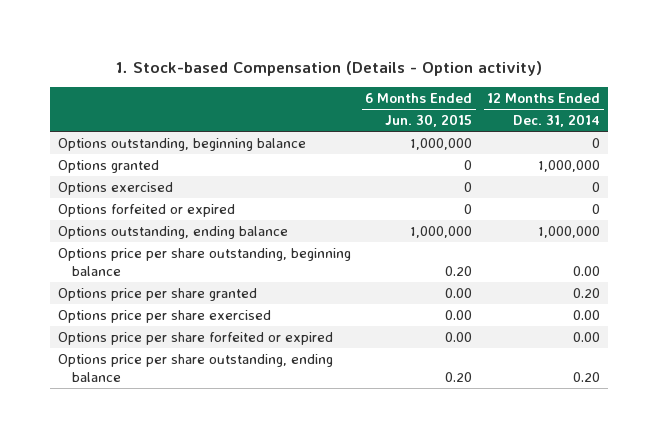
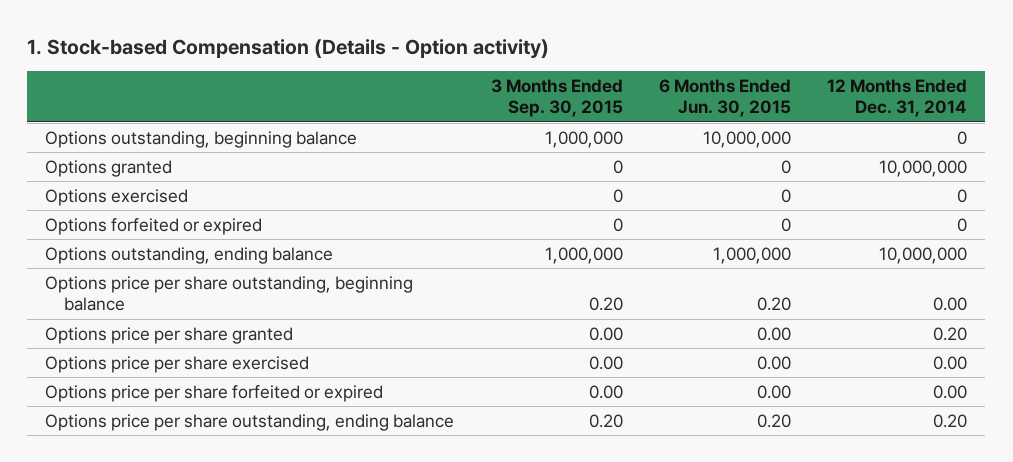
- | 6 Months Ended Jun. 30, 2015 | 12 Months Ended Dec. 31, 2014
+ | 3 Months Ended Sep. 30, 2015 | 6 Months Ended Jun. 30, 2015 | 12 Months Ended Dec. 31, 2014
- Options outstanding, beginning balance | 1,000,000 | 0
- Options granted | 0 | 1,000,000
+ Options outstanding, beginning balance | 1,000,000 | 10,000,000 | 0
+ Options granted | 0 | 0 | 10,000,000
- Options outstanding, ending balance | 1,000,000 | 1,000,000
+ Options outstanding, ending balance | 1,000,000 | 1,000,000 | 10,000,000

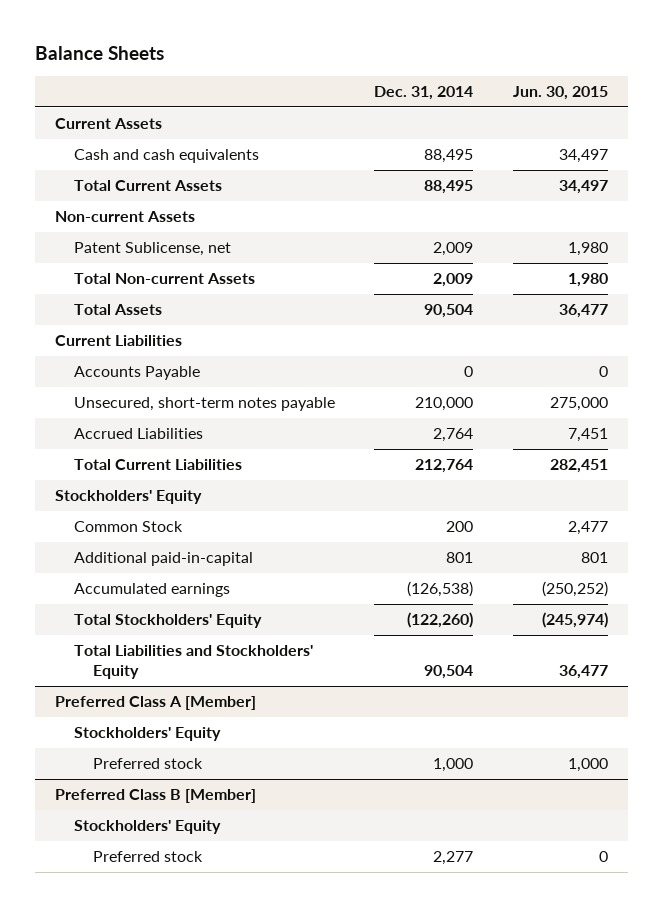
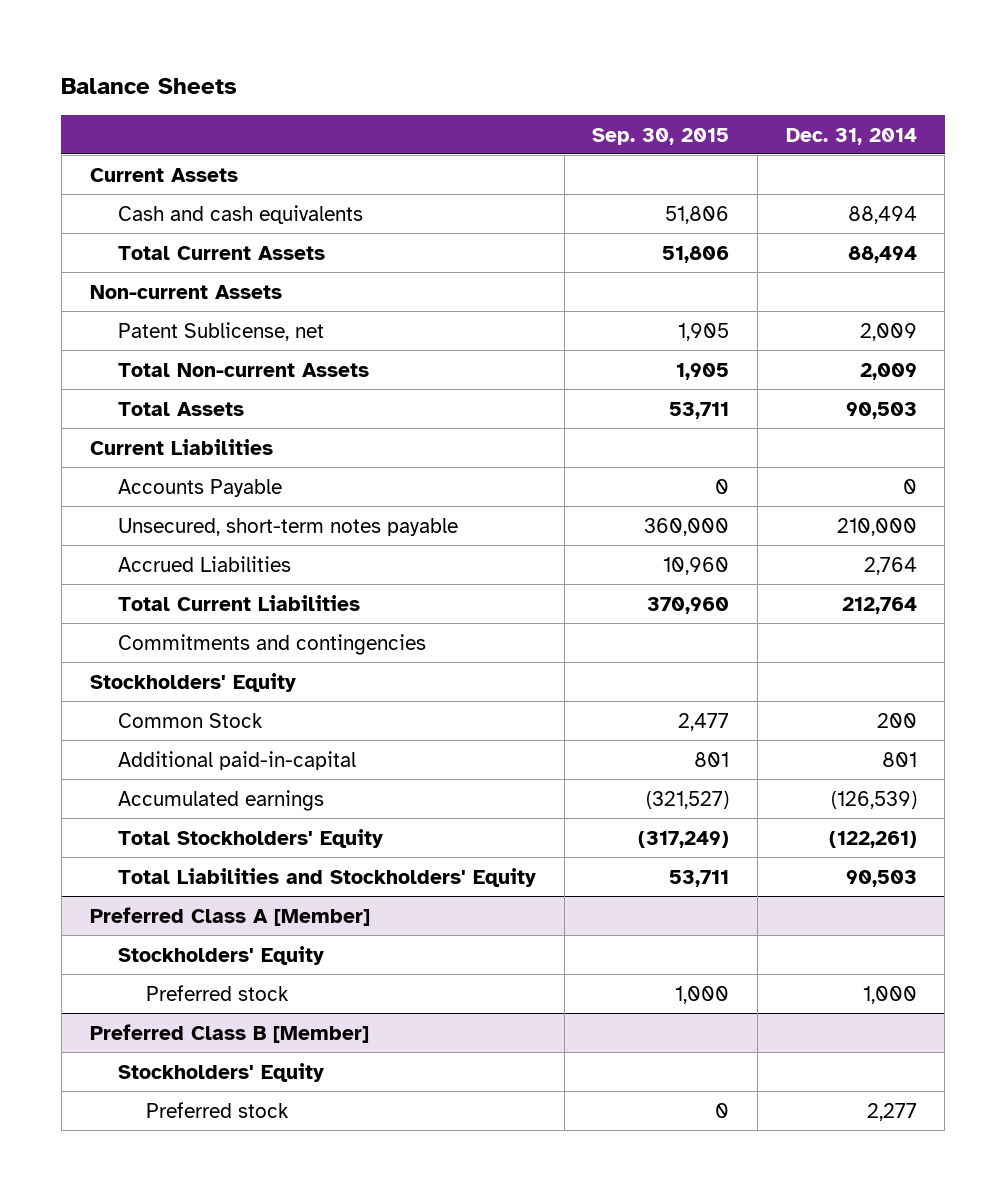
- | Dec. 31, 2014 | Jun. 30, 2015
+ | Sep. 30, 2015 | Dec. 31, 2014
- Cash and cash equivalents | 88,495 | 34,497
- Total Current Assets | 88,495 | 34,497
+ Cash and cash equivalents | 51,806 | 88,494
+ Total Current Assets | 51,806 | 88,494
- Total Assets | 90,504 | 36,477
+ Total Assets | 53,711 | 90,503
+ Commitments and contingencies
- Accumulated earnings | (126,538) | (250,252)
- Total Stockholders' Equity | (122,260) | (245,974)
- Total Liabilities and Stockholders' Equity | 90,504 | 36,477
+ Accumulated earnings | (321,527) | (126,539)
+ Total Stockholders' Equity | (317,249) | (122,261)
+ Total Liabilities and Stockholders' Equity | 53,711 | 90,503

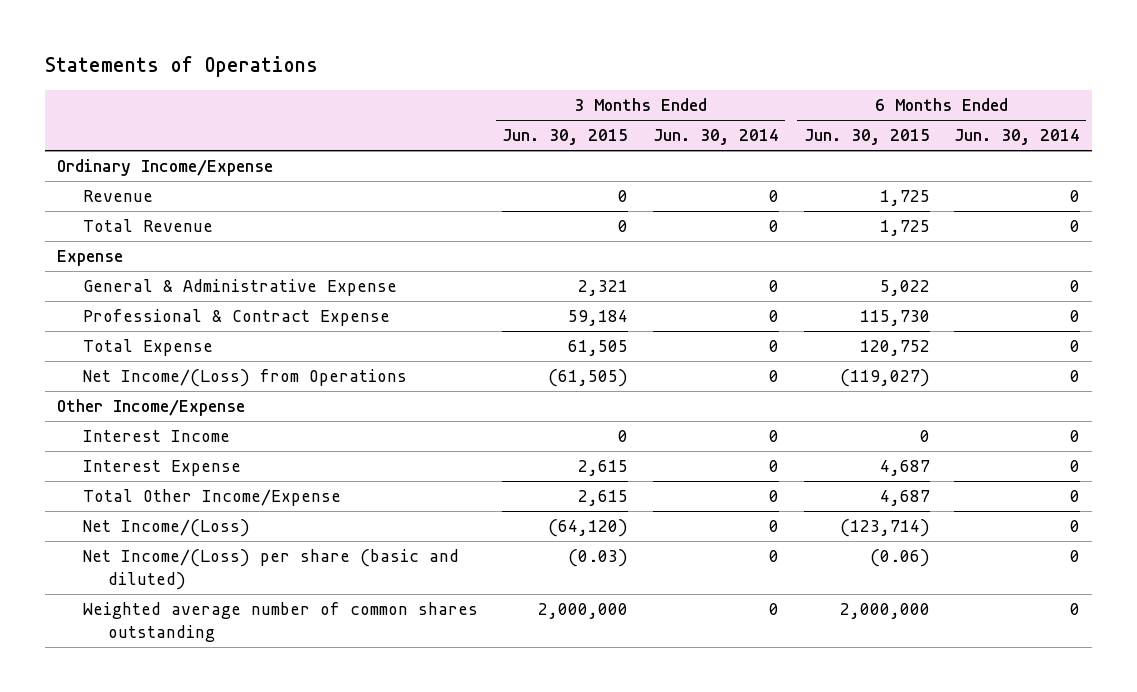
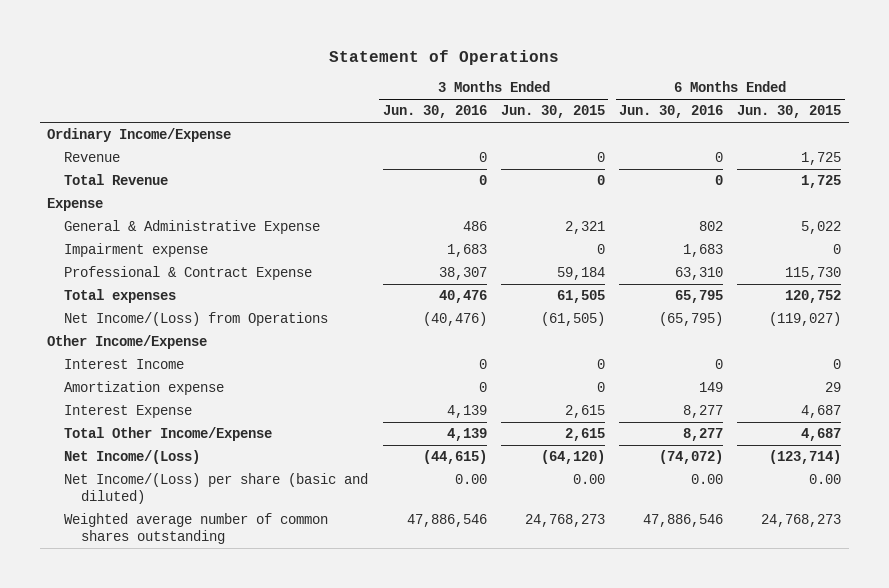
- Statements of Operations
+ Statement of Operations
- | 3 Months Ended Jun. 30, 2015 | 3 Months Ended Jun. 30, 2014 | 6 Months Ended Jun. 30, 2015 | 6 Months Ended Jun. 30, 2014
+ | 3 Months Ended Jun. 30, 2016 | 3 Months Ended Jun. 30, 2015 | 6 Months Ended Jun. 30, 2016 | 6 Months Ended Jun. 30, 2015
+ Impairment expense | 1,683 | 0 | 1,683 | 0
- Total Expense | 61,505 | 0 | 120,752 | 0
+ Total expenses | 40,476 | 61,505 | 65,795 | 120,752
+ Amortization expense | 0 | 0 | 149 | 29
- Net Income/(Loss) per share (basic and diluted) | (0.03) | 0 | (0.06) | 0
- Weighted average number of common shares outstanding | 2,000,000 | 0 | 2,000,000 | 0
+ Net Income/(Loss) per share (basic and diluted) | 0.00 | 0.00 | 0.00 | 0.00
+ Weighted average number of common shares outstanding | 47,886,546 | 24,768,273 | 47,886,546 | 24,768,273

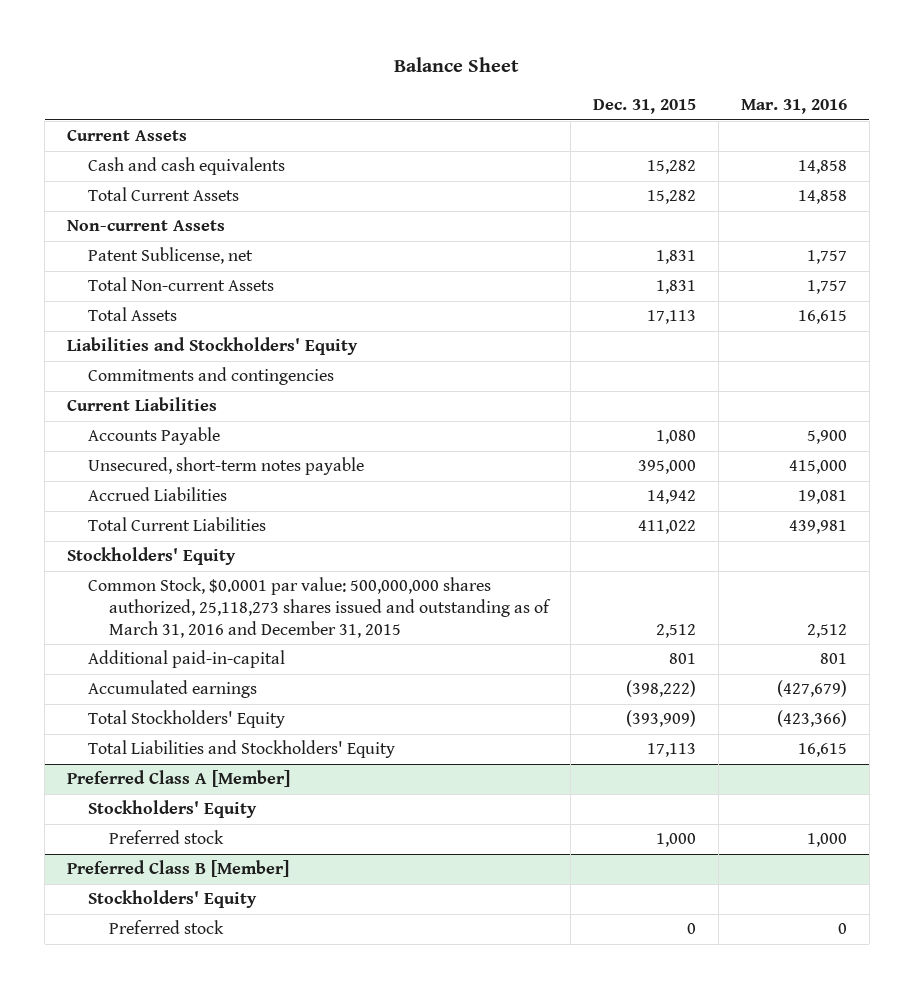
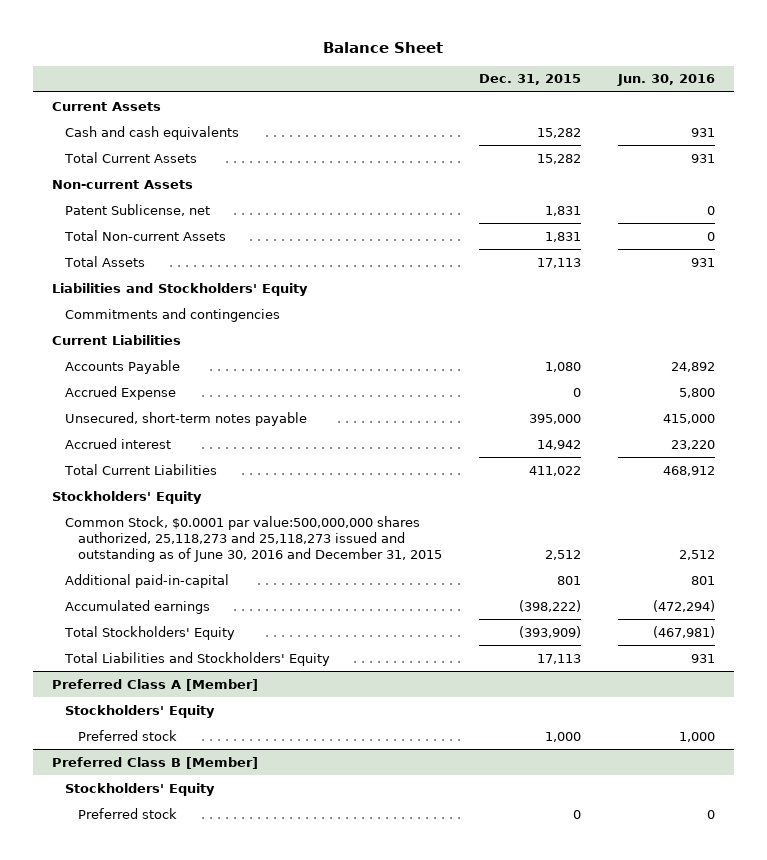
- | Dec. 31, 2015 | Mar. 31, 2016
+ | Dec. 31, 2015 | Jun. 30, 2016
+ Accrued Expense | 0 | 5,800
- Accrued Liabilities | 14,942 | 19,081
+ Accrued interest | 14,942 | 23,220
- Common Stock, $0.0001 par value: 500,000,000 shares authorized, 25,118,273 shares issued and outstanding as of March 31, 2016 and December 31, 2015 | 2,512 | 2,512
+ Common Stock, $0.0001 par value:500,000,000 shares authorized, 25,118,273 and 25,118,273 issued and outstanding as of June 30, 2016 and December 31, 2015 | 2,512 | 2,512

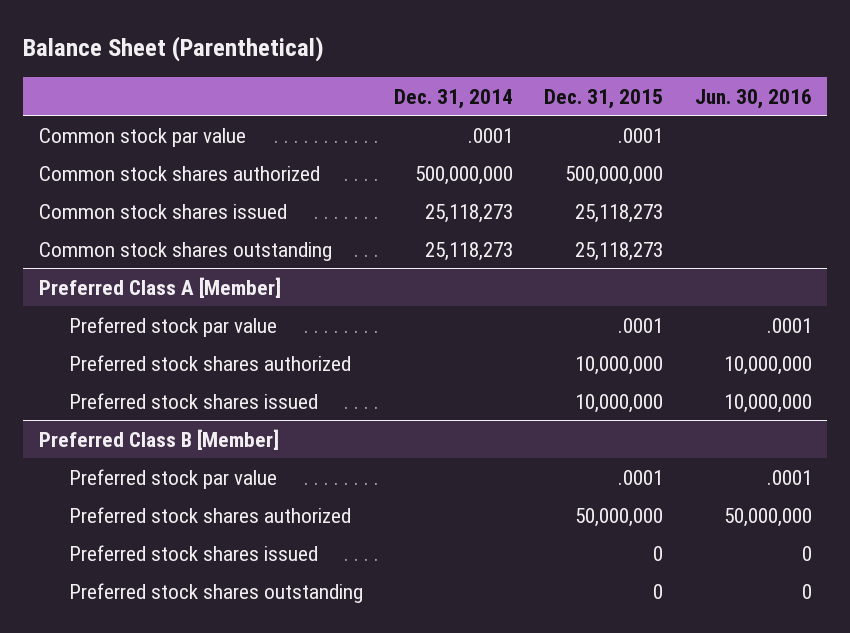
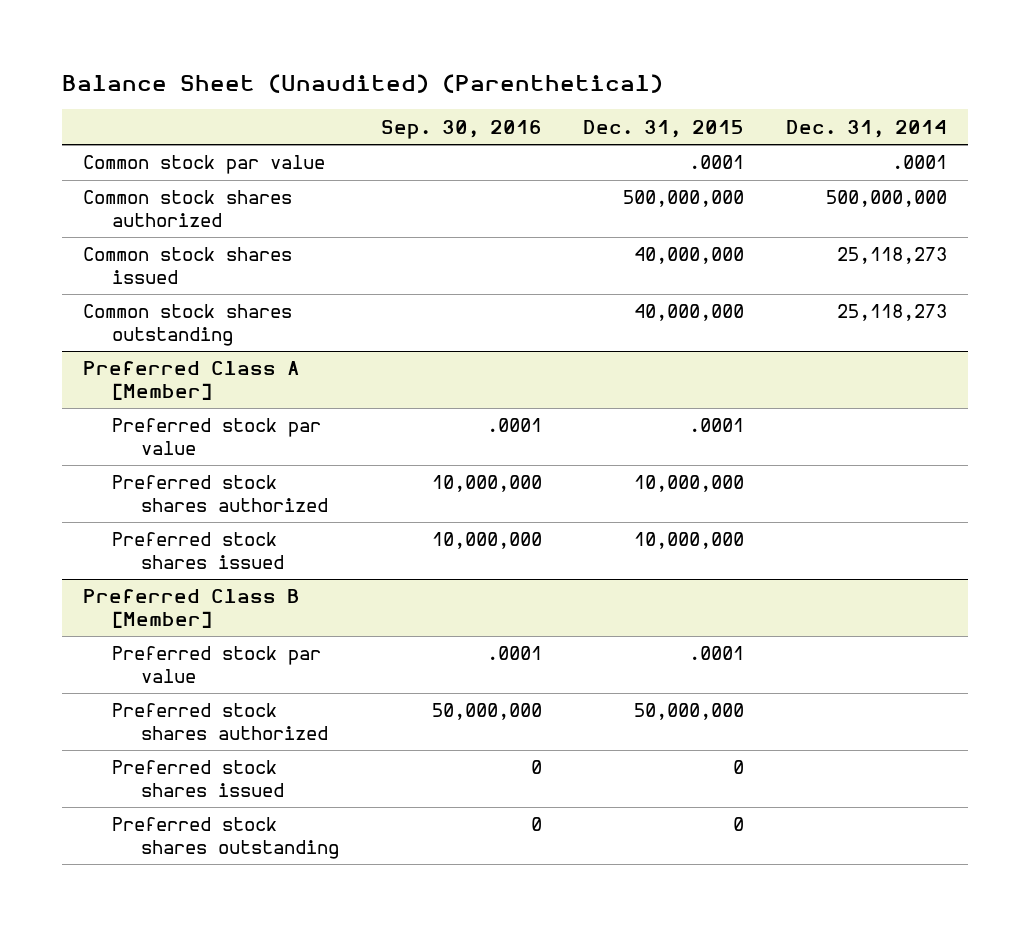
- Balance Sheet (Parenthetical)
+ Balance Sheet (Unaudited) (Parenthetical)
- | Dec. 31, 2014 | Dec. 31, 2015 | Jun. 30, 2016
+ | Sep. 30, 2016 | Dec. 31, 2015 | Dec. 31, 2014
- Common stock shares issued | 25,118,273 | 25,118,273 |
- Common stock shares outstanding | 25,118,273 | 25,118,273 |
+ Common stock shares issued | | 40,000,000 | 25,118,273
+ Common stock shares outstanding | | 40,000,000 | 25,118,273

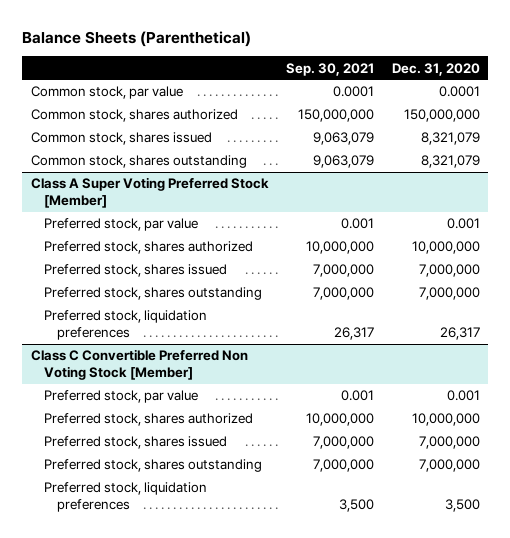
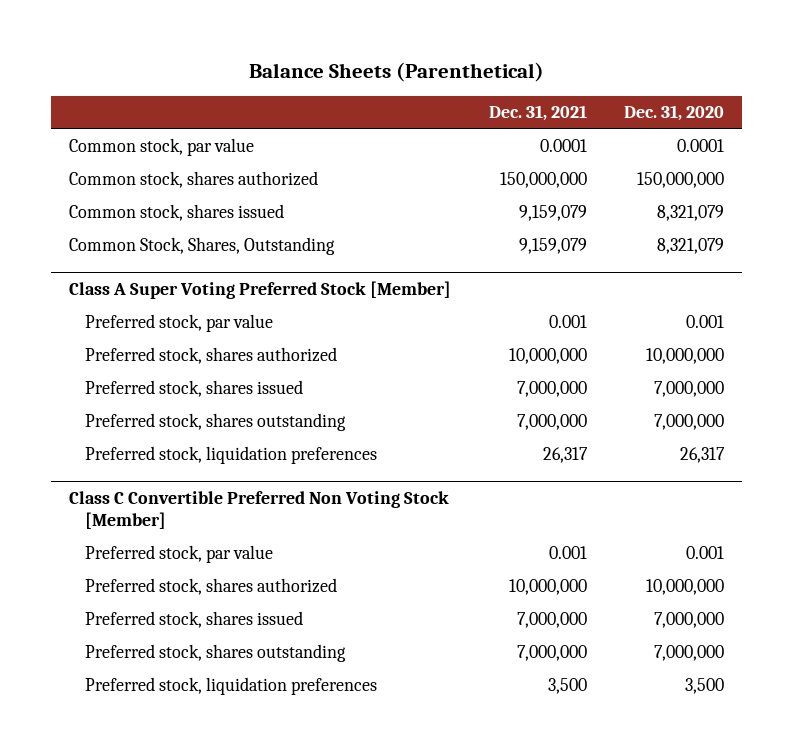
- | Sep. 30, 2021 | Dec. 31, 2020
+ | Dec. 31, 2021 | Dec. 31, 2020
- Common stock, shares outstanding | 9,063,079 | 8,321,079
+ Common Stock, Shares, Outstanding | 9,159,079 | 8,321,079

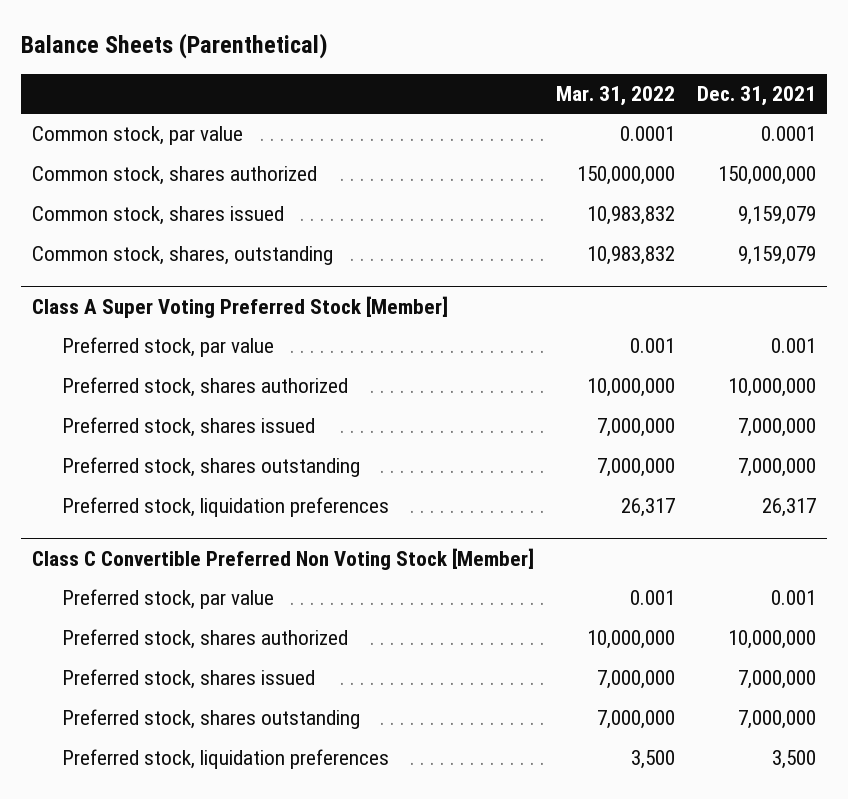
- | Dec. 31, 2021 | Dec. 31, 2020
+ | Mar. 31, 2022 | Dec. 31, 2021
- Common Stock, Shares, Outstanding | 9,159,079 | 8,321,079
+ Common stock, shares, outstanding | 10,983,832 | 9,159,079

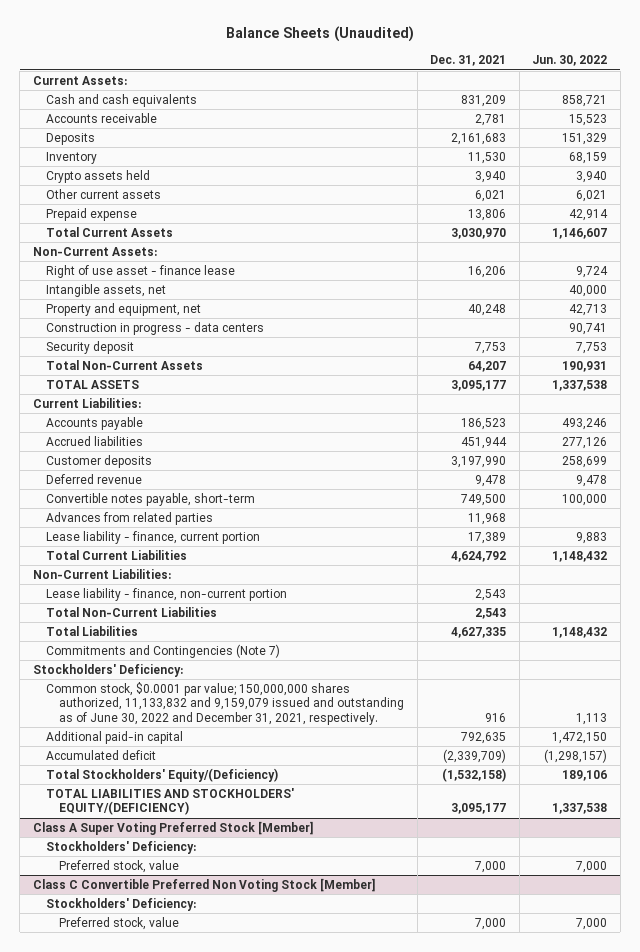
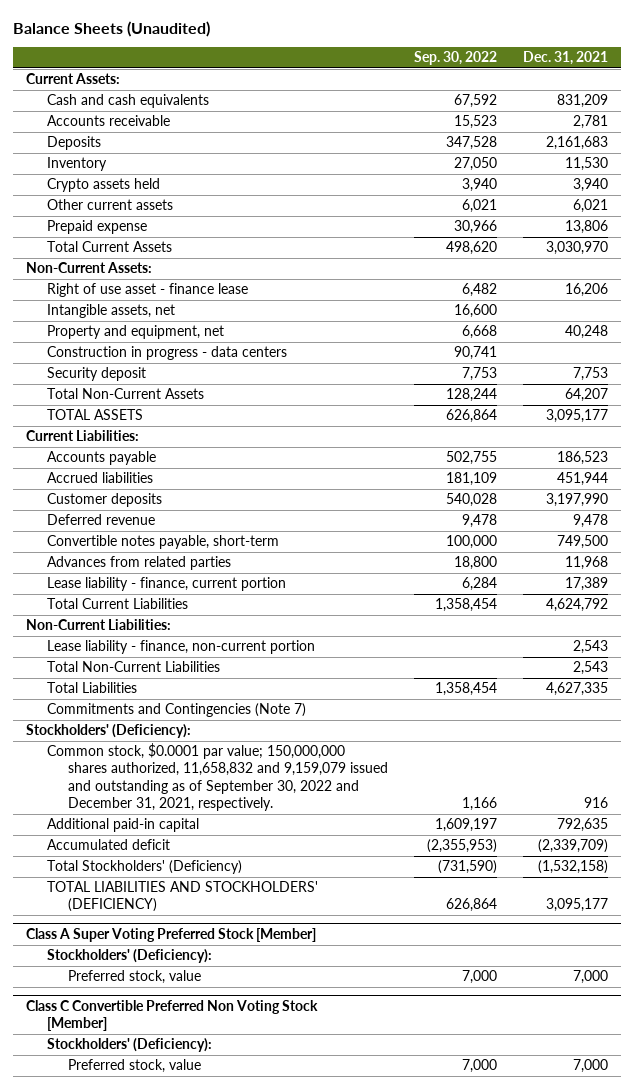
- | Dec. 31, 2021 | Jun. 30, 2022
+ | Sep. 30, 2022 | Dec. 31, 2021
- Stockholders' Deficiency:
- Common stock, $0.0001 par value; 150,000,000 shares authorized, 11,133,832 and 9,159,079 issued and outstanding as of June 30, 2022 and December 31, 2021, respectively. | 916 | 1,113
+ Stockholders' (Deficiency):
+ Common stock, $0.0001 par value; 150,000,000 shares authorized, 11,658,832 and 9,159,079 issued and outstanding as of September 30, 2022 and December 31, 2021, respectively. | 1,166 | 916
- Total Stockholders' Equity/(Deficiency) | (1,532,158) | 189,106
- TOTAL LIABILITIES AND STOCKHOLDERS' EQUITY/(DEFICIENCY) | 3,095,177 | 1,337,538
+ Total Stockholders' (Deficiency) | (731,590) | (1,532,158)
+ TOTAL LIABILITIES AND STOCKHOLDERS' (DEFICIENCY) | 626,864 | 3,095,177
@ Class A Super Voting Preferred Stock [Member]
- Stockholders' Deficiency:
+ Stockholders' (Deficiency):
@ Class C Convertible Preferred Non Voting Stock [Member]
- Stockholders' Deficiency:
+ Stockholders' (Deficiency):

